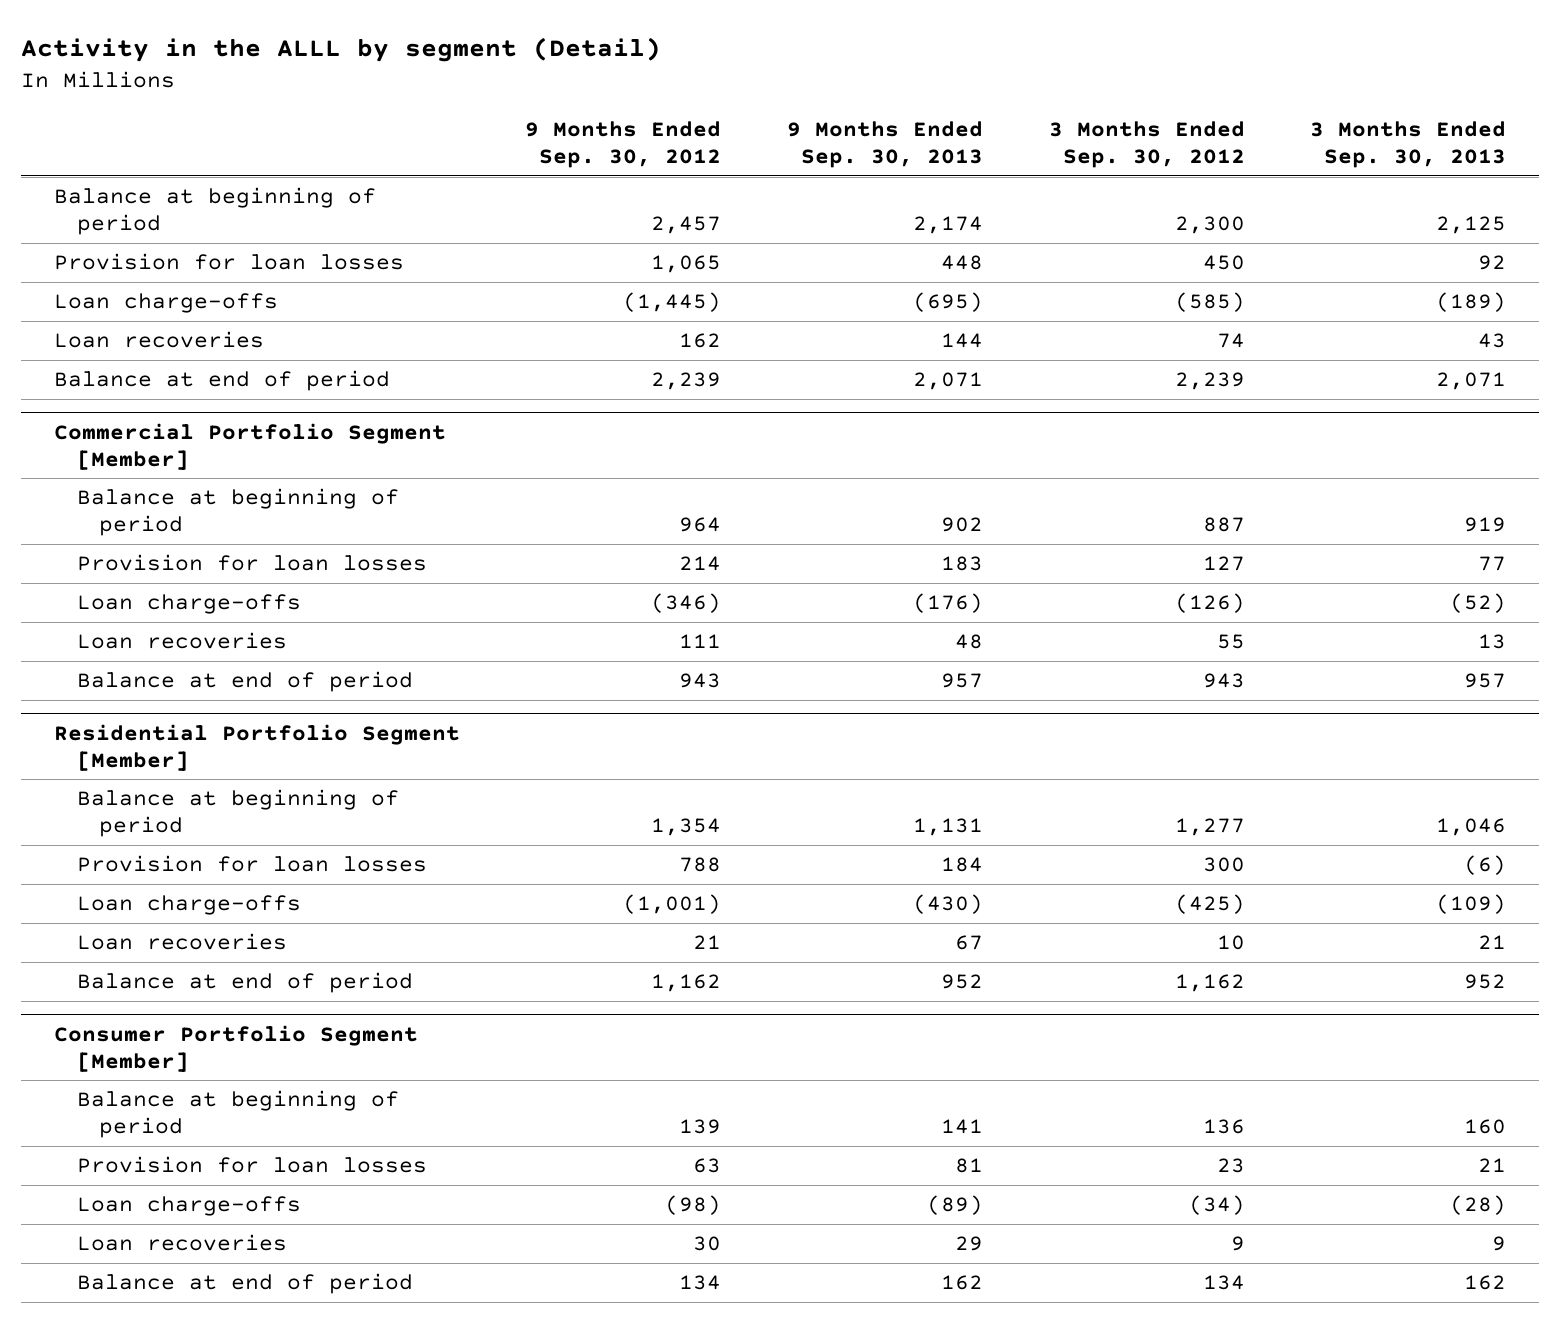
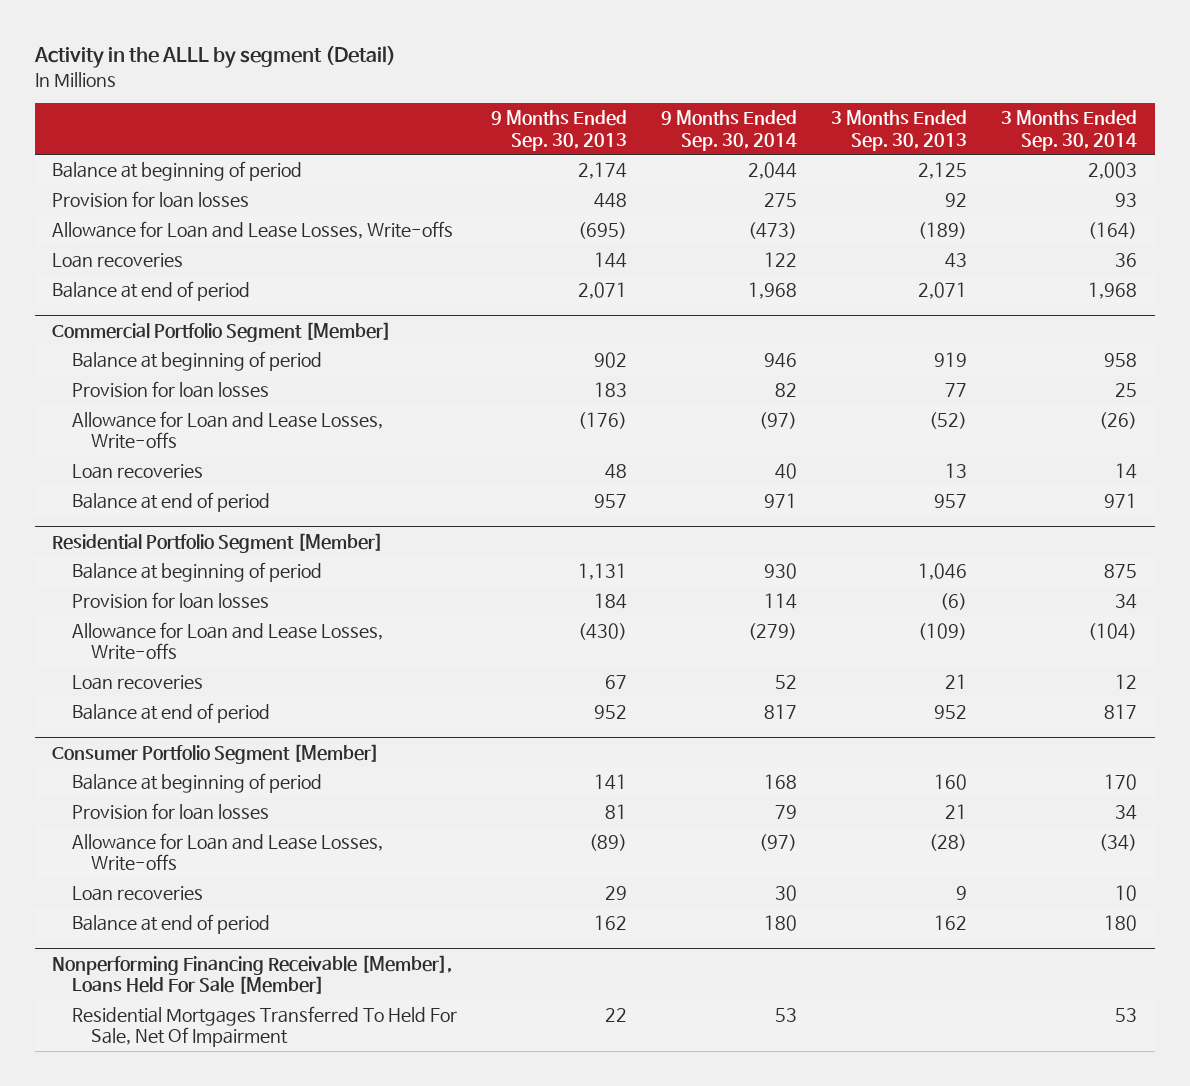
- | 9 Months Ended Sep. 30, 2012 | 9 Months Ended Sep. 30, 2013 | 3 Months Ended Sep. 30, 2012 | 3 Months Ended Sep. 30, 2013
+ | 9 Months Ended Sep. 30, 2013 | 9 Months Ended Sep. 30, 2014 | 3 Months Ended Sep. 30, 2013 | 3 Months Ended Sep. 30, 2014
- Loan charge-offs | (1,445) | (695) | (585) | (189)
+ Allowance for Loan and Lease Losses, Write-offs | (695) | (473) | (189) | (164)
@ Commercial Portfolio Segment [Member]
- Loan charge-offs | (346) | (176) | (126) | (52)
+ Allowance for Loan and Lease Losses, Write-offs | (176) | (97) | (52) | (26)
@ Residential Portfolio Segment [Member]
- Loan charge-offs | (1,001) | (430) | (425) | (109)
+ Allowance for Loan and Lease Losses, Write-offs | (430) | (279) | (109) | (104)
@ Consumer Portfolio Segment [Member]
- Loan charge-offs | (98) | (89) | (34) | (28)
+ Allowance for Loan and Lease Losses, Write-offs | (89) | (97) | (28) | (34)
+ Nonperforming Financing Receivable [Member], Loans Held For Sale [Member]
+ Residential Mortgages Transferred To Held For Sale, Net Of Impairment | 22 | 53 | | 53

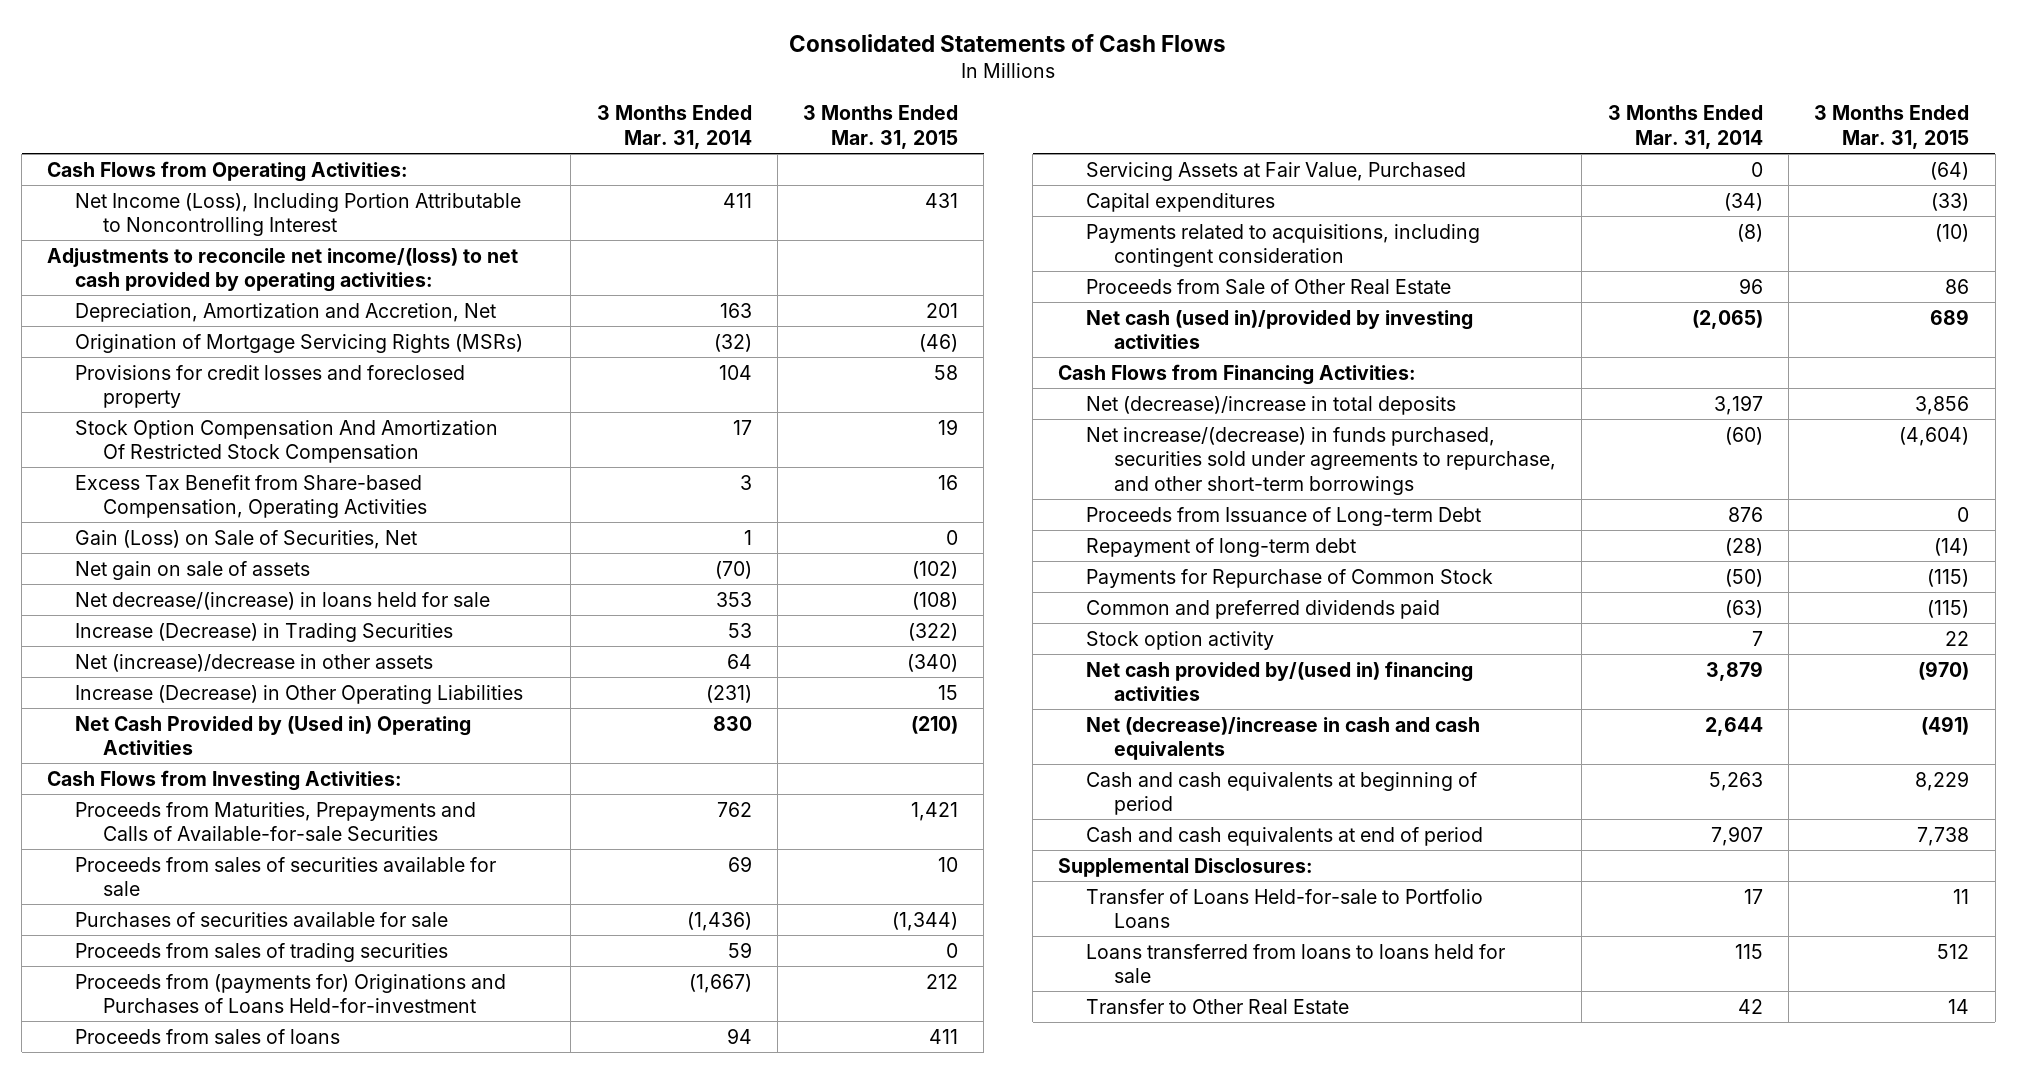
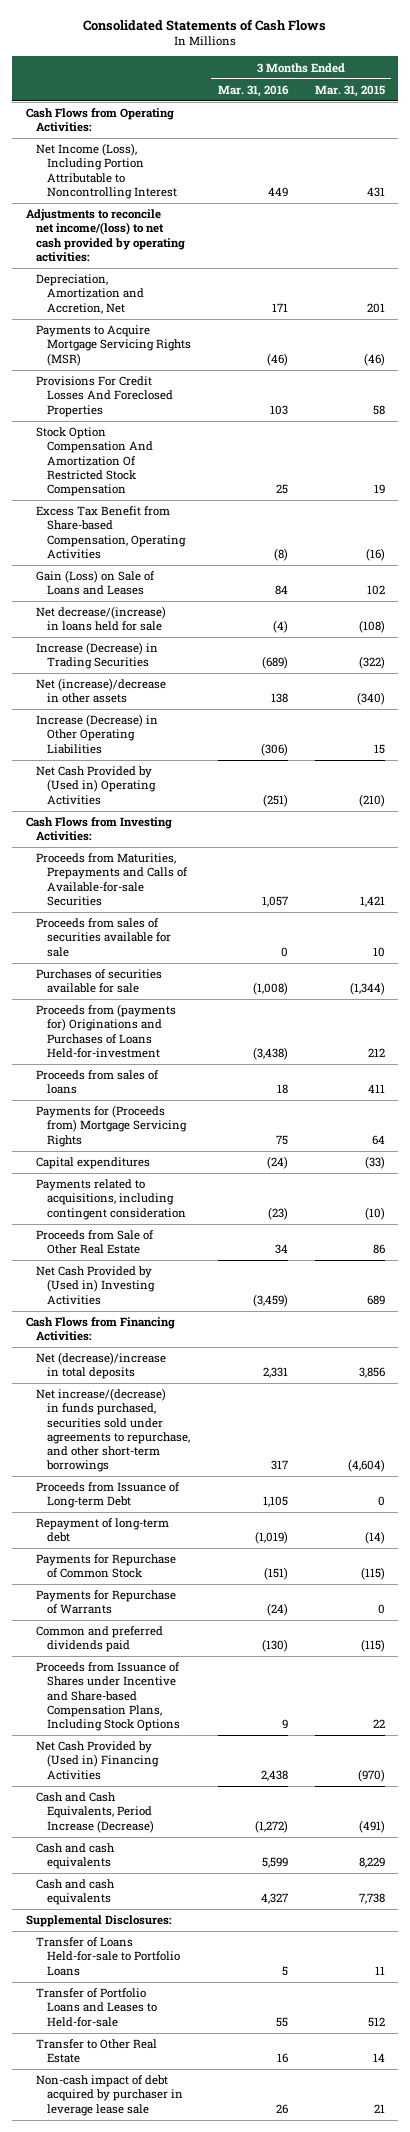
- | 3 Months Ended Mar. 31, 2014 | 3 Months Ended Mar. 31, 2015
+ | 3 Months Ended Mar. 31, 2016 | 3 Months Ended Mar. 31, 2015
- Origination of Mortgage Servicing Rights (MSRs) | (32) | (46)
- Provisions for credit losses and foreclosed property | 104 | 58
+ Payments to Acquire Mortgage Servicing Rights (MSR) | (46) | (46)
+ Provisions For Credit Losses And Foreclosed Properties | 103 | 58
- Excess Tax Benefit from Share-based Compensation, Operating Activities | 3 | 16
- Gain (Loss) on Sale of Securities, Net | 1 | 0
- Net gain on sale of assets | (70) | (102)
+ Excess Tax Benefit from Share-based Compensation, Operating Activities | (8) | (16)
+ Gain (Loss) on Sale of Loans and Leases | 84 | 102
- Proceeds from sales of trading securities | 59 | 0
- Servicing Assets at Fair Value, Purchased | 0 | (64)
+ Payments for (Proceeds from) Mortgage Servicing Rights | 75 | 64
- Net cash (used in)/provided by investing activities | (2,065) | 689
+ Net Cash Provided by (Used in) Investing Activities | (3,459) | 689
+ Payments for Repurchase of Warrants | (24) | 0
- Stock option activity | 7 | 22
- Net cash provided by/(used in) financing activities | 3,879 | (970)
- Net (decrease)/increase in cash and cash equivalents | 2,644 | (491)
- Cash and cash equivalents at beginning of period | 5,263 | 8,229
- Cash and cash equivalents at end of period | 7,907 | 7,738
+ Proceeds from Issuance of Shares under Incentive and Share-based Compensation Plans, Including Stock Options | 9 | 22
+ Net Cash Provided by (Used in) Financing Activities | 2,438 | (970)
+ Cash and Cash Equivalents, Period Increase (Decrease) | (1,272) | (491)
+ Cash and cash equivalents | 5,599 | 8,229
+ Cash and cash equivalents | 4,327 | 7,738
- Loans transferred from loans to loans held for sale | 115 | 512
+ Transfer of Portfolio Loans and Leases to Held-for-sale | 55 | 512
+ Non-cash impact of debt acquired by purchaser in leverage lease sale | 26 | 21

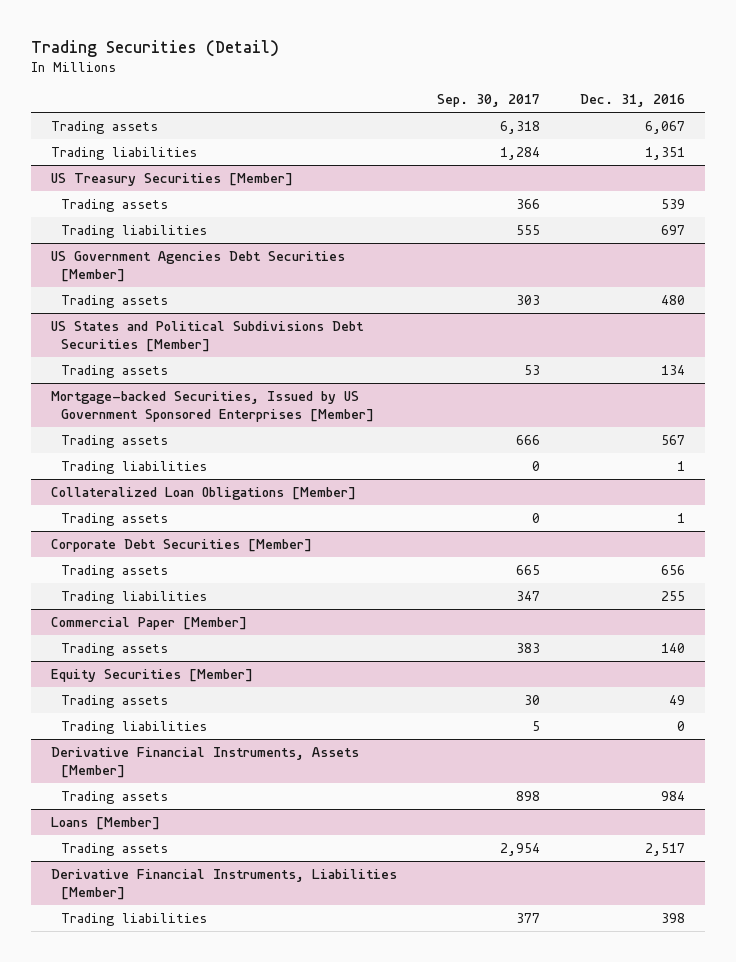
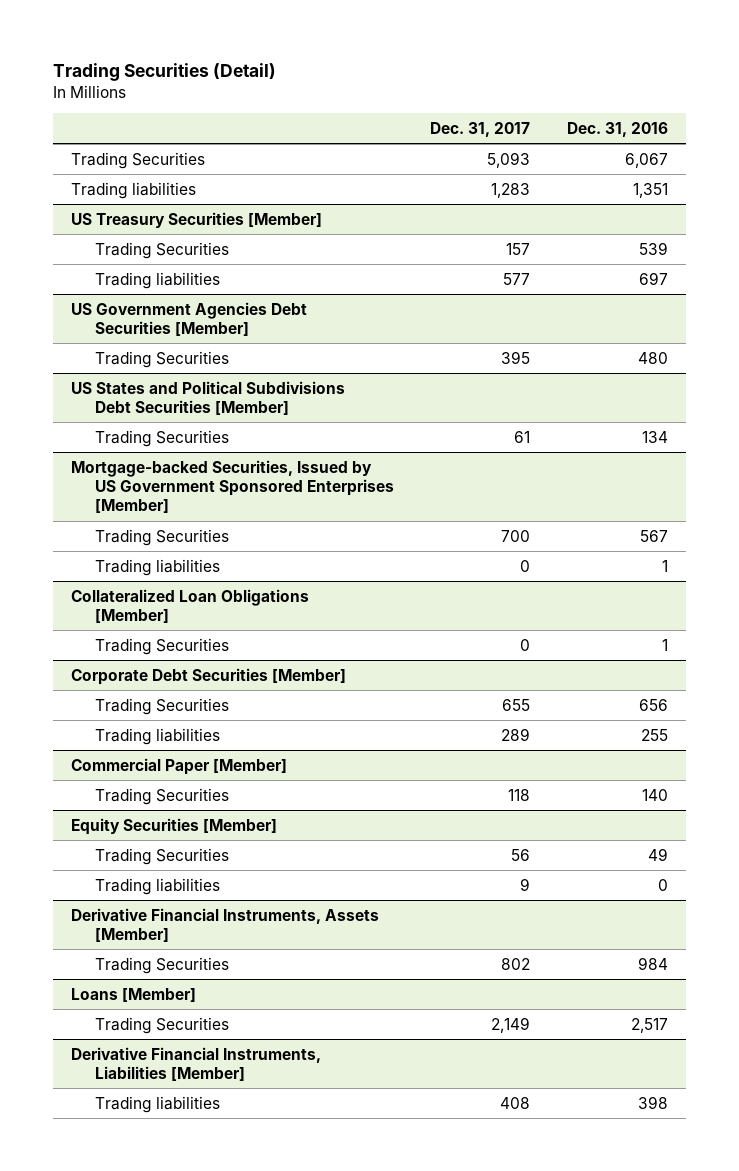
- | Sep. 30, 2017 | Dec. 31, 2016
+ | Dec. 31, 2017 | Dec. 31, 2016
- Trading assets | 6,318 | 6,067
+ Trading Securities | 5,093 | 6,067
@ US Treasury Securities [Member]
- Trading assets | 366 | 539
+ Trading Securities | 157 | 539
@ US Government Agencies Debt Securities [Member]
- Trading assets | 303 | 480
+ Trading Securities | 395 | 480
@ US States and Political Subdivisions Debt Securities [Member]
- Trading assets | 53 | 134
+ Trading Securities | 61 | 134
@ Mortgage-backed Securities, Issued by US Government Sponsored Enterprises [Member]
- Trading assets | 666 | 567
+ Trading Securities | 700 | 567
@ Collateralized Loan Obligations [Member]
- Trading assets | 0 | 1
+ Trading Securities | 0 | 1
@ Corporate Debt Securities [Member]
- Trading assets | 665 | 656
+ Trading Securities | 655 | 656
@ Commercial Paper [Member]
- Trading assets | 383 | 140
+ Trading Securities | 118 | 140
@ Equity Securities [Member]
- Trading assets | 30 | 49
+ Trading Securities | 56 | 49
@ Derivative Financial Instruments, Assets [Member]
- Trading assets | 898 | 984
+ Trading Securities | 802 | 984
@ Loans [Member]
- Trading assets | 2,954 | 2,517
+ Trading Securities | 2,149 | 2,517

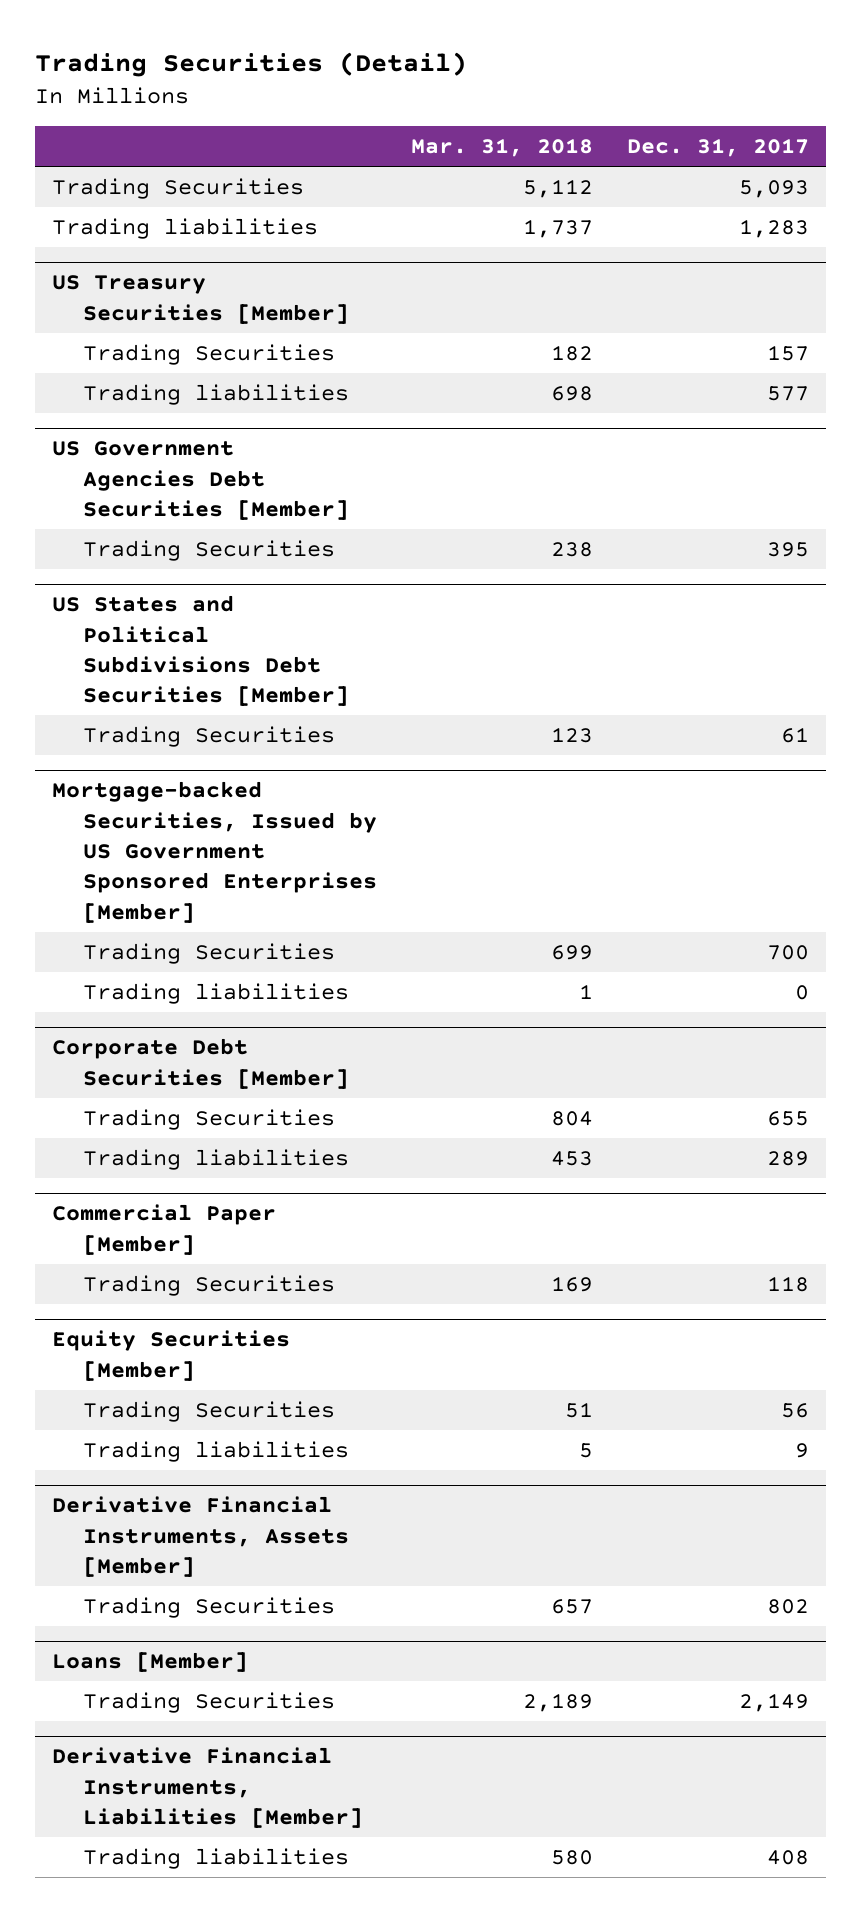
- | Dec. 31, 2017 | Dec. 31, 2016
+ | Mar. 31, 2018 | Dec. 31, 2017
- Collateralized Loan Obligations [Member]
- Trading Securities | 0 | 1

